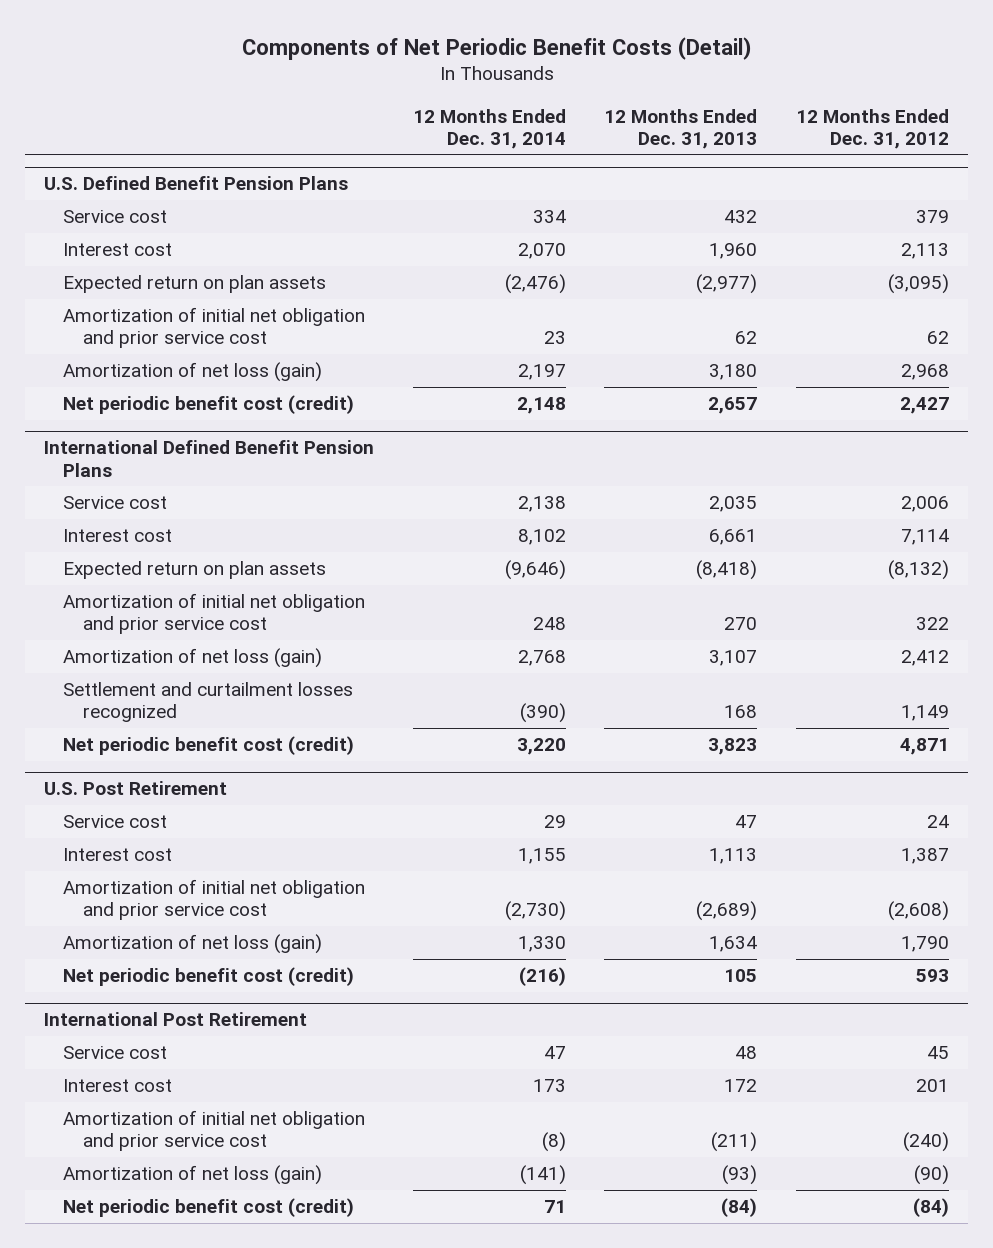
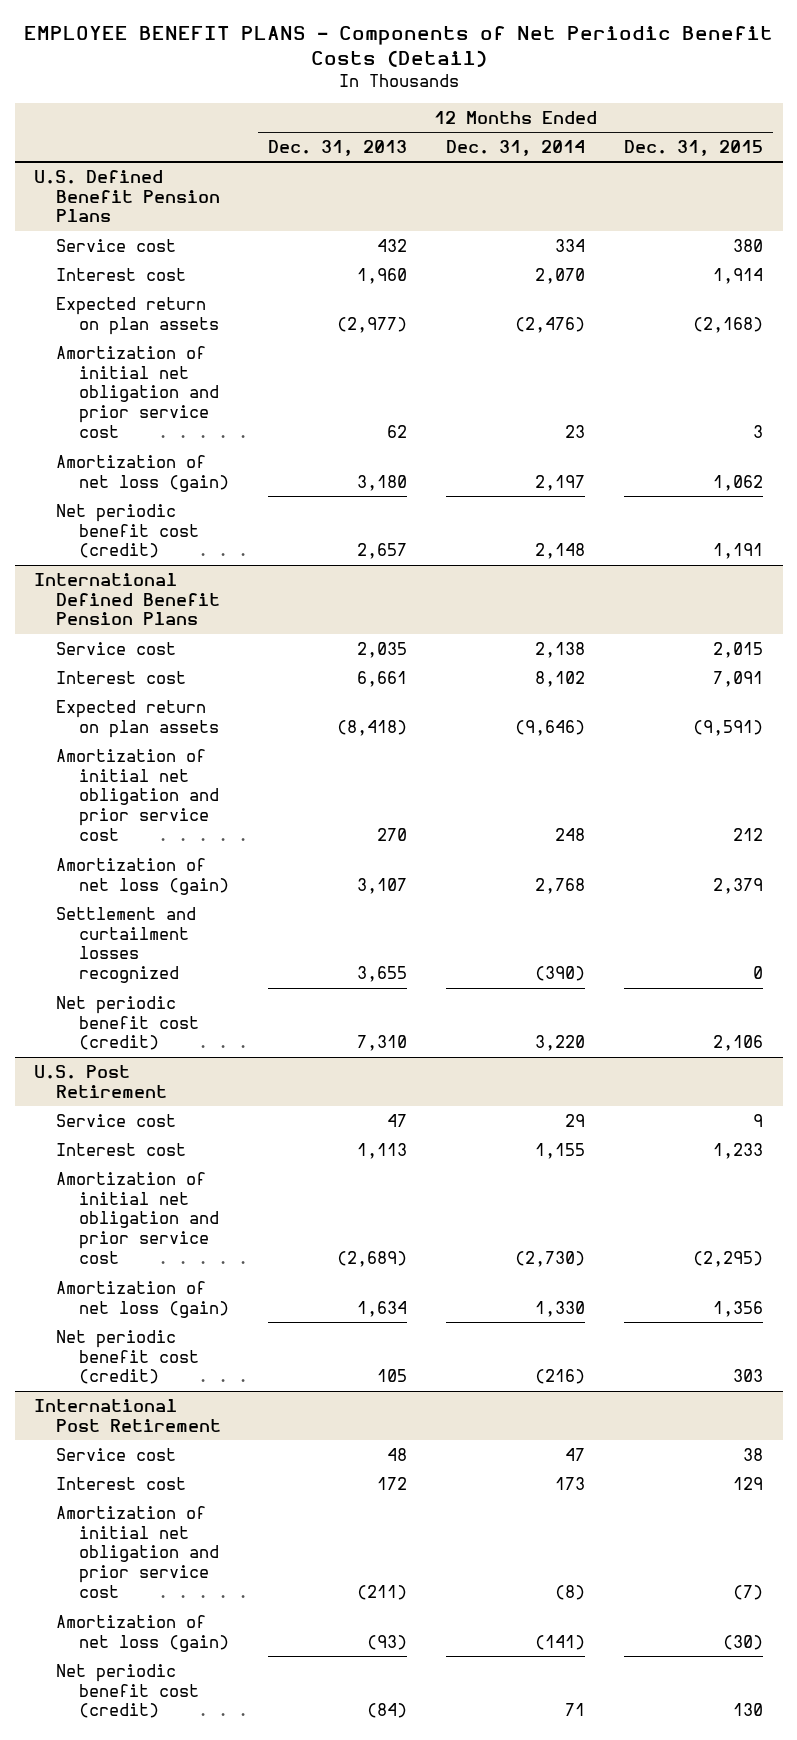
- Components of Net Periodic Benefit Costs (Detail)
+ EMPLOYEE BENEFIT PLANS - Components of Net Periodic Benefit Costs (Detail)
- | 12 Months Ended Dec. 31, 2014 | 12 Months Ended Dec. 31, 2013 | 12 Months Ended Dec. 31, 2012
+ | 12 Months Ended Dec. 31, 2013 | 12 Months Ended Dec. 31, 2014 | 12 Months Ended Dec. 31, 2015
@ International Defined Benefit Pension Plans
- Settlement and curtailment losses recognized | (390) | 168 | 1,149
- Net periodic benefit cost (credit) | 3,220 | 3,823 | 4,871
+ Settlement and curtailment losses recognized | 3,655 | (390) | 0
+ Net periodic benefit cost (credit) | 7,310 | 3,220 | 2,106

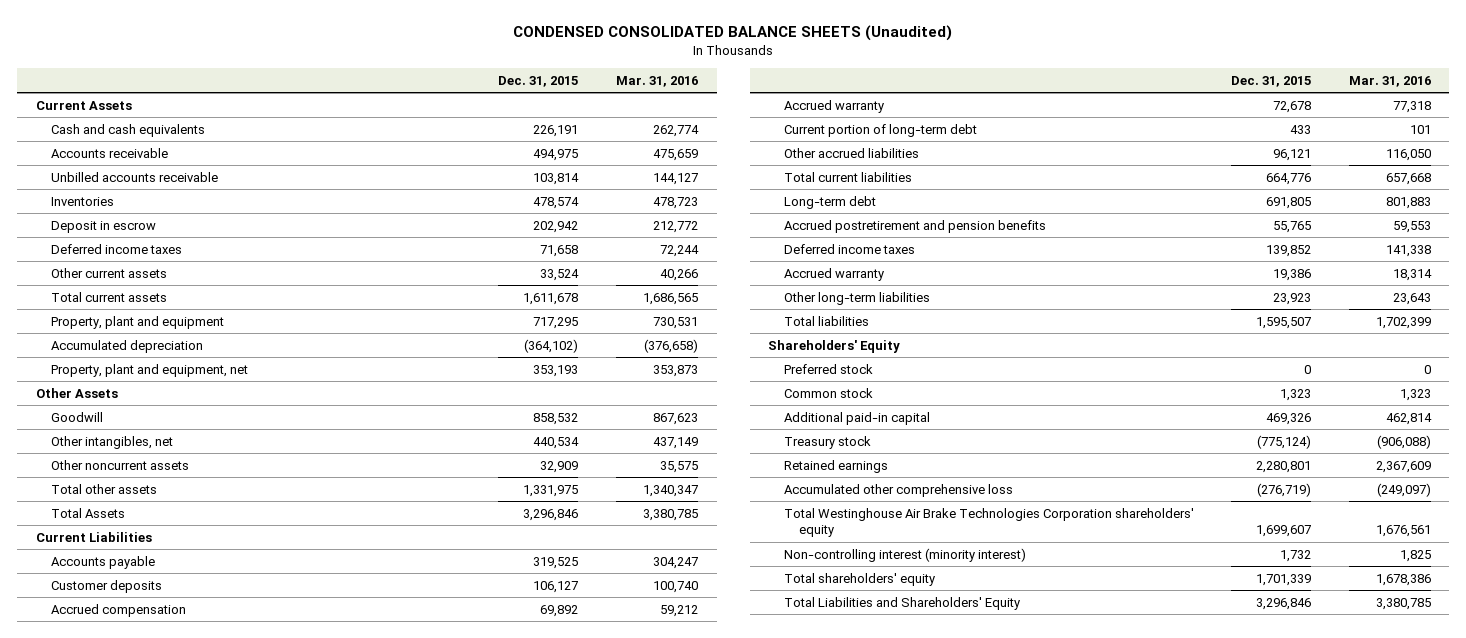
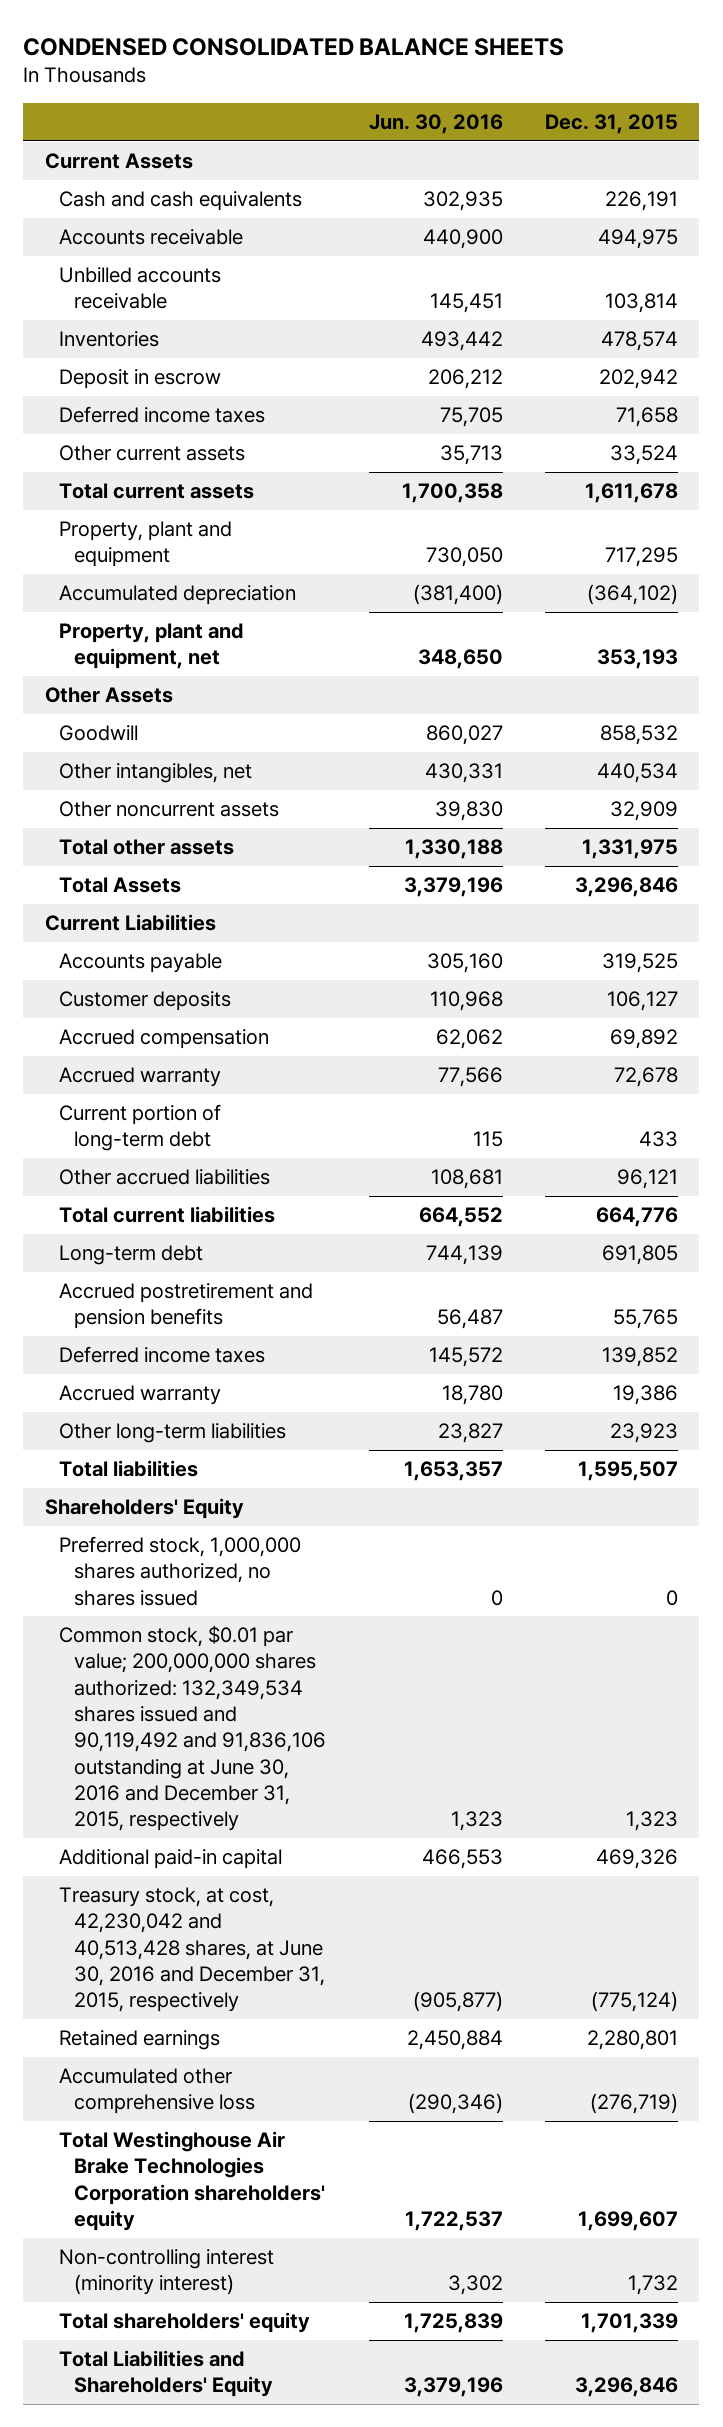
- CONDENSED CONSOLIDATED BALANCE SHEETS (Unaudited)
+ CONDENSED CONSOLIDATED BALANCE SHEETS
- | Dec. 31, 2015 | Mar. 31, 2016
+ | Jun. 30, 2016 | Dec. 31, 2015
- Preferred stock | 0 | 0
- Common stock | 1,323 | 1,323
+ Preferred stock, 1,000,000 shares authorized, no shares issued | 0 | 0
+ Common stock, $0.01 par value; 200,000,000 shares authorized: 132,349,534 shares issued and 90,119,492 and 91,836,106 outstanding at June 30, 2016 and December 31, 2015, respectively | 1,323 | 1,323
- Treasury stock | (775,124) | (906,088)
+ Treasury stock, at cost, 42,230,042 and 40,513,428 shares, at June 30, 2016 and December 31, 2015, respectively | (905,877) | (775,124)

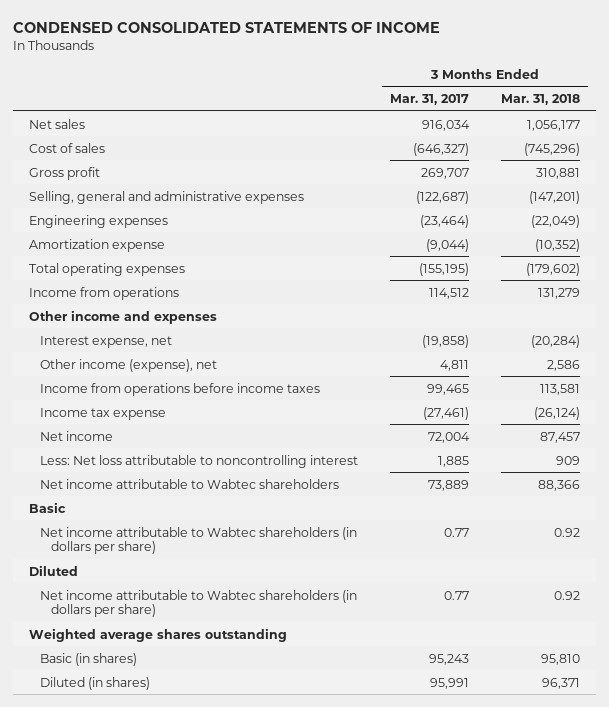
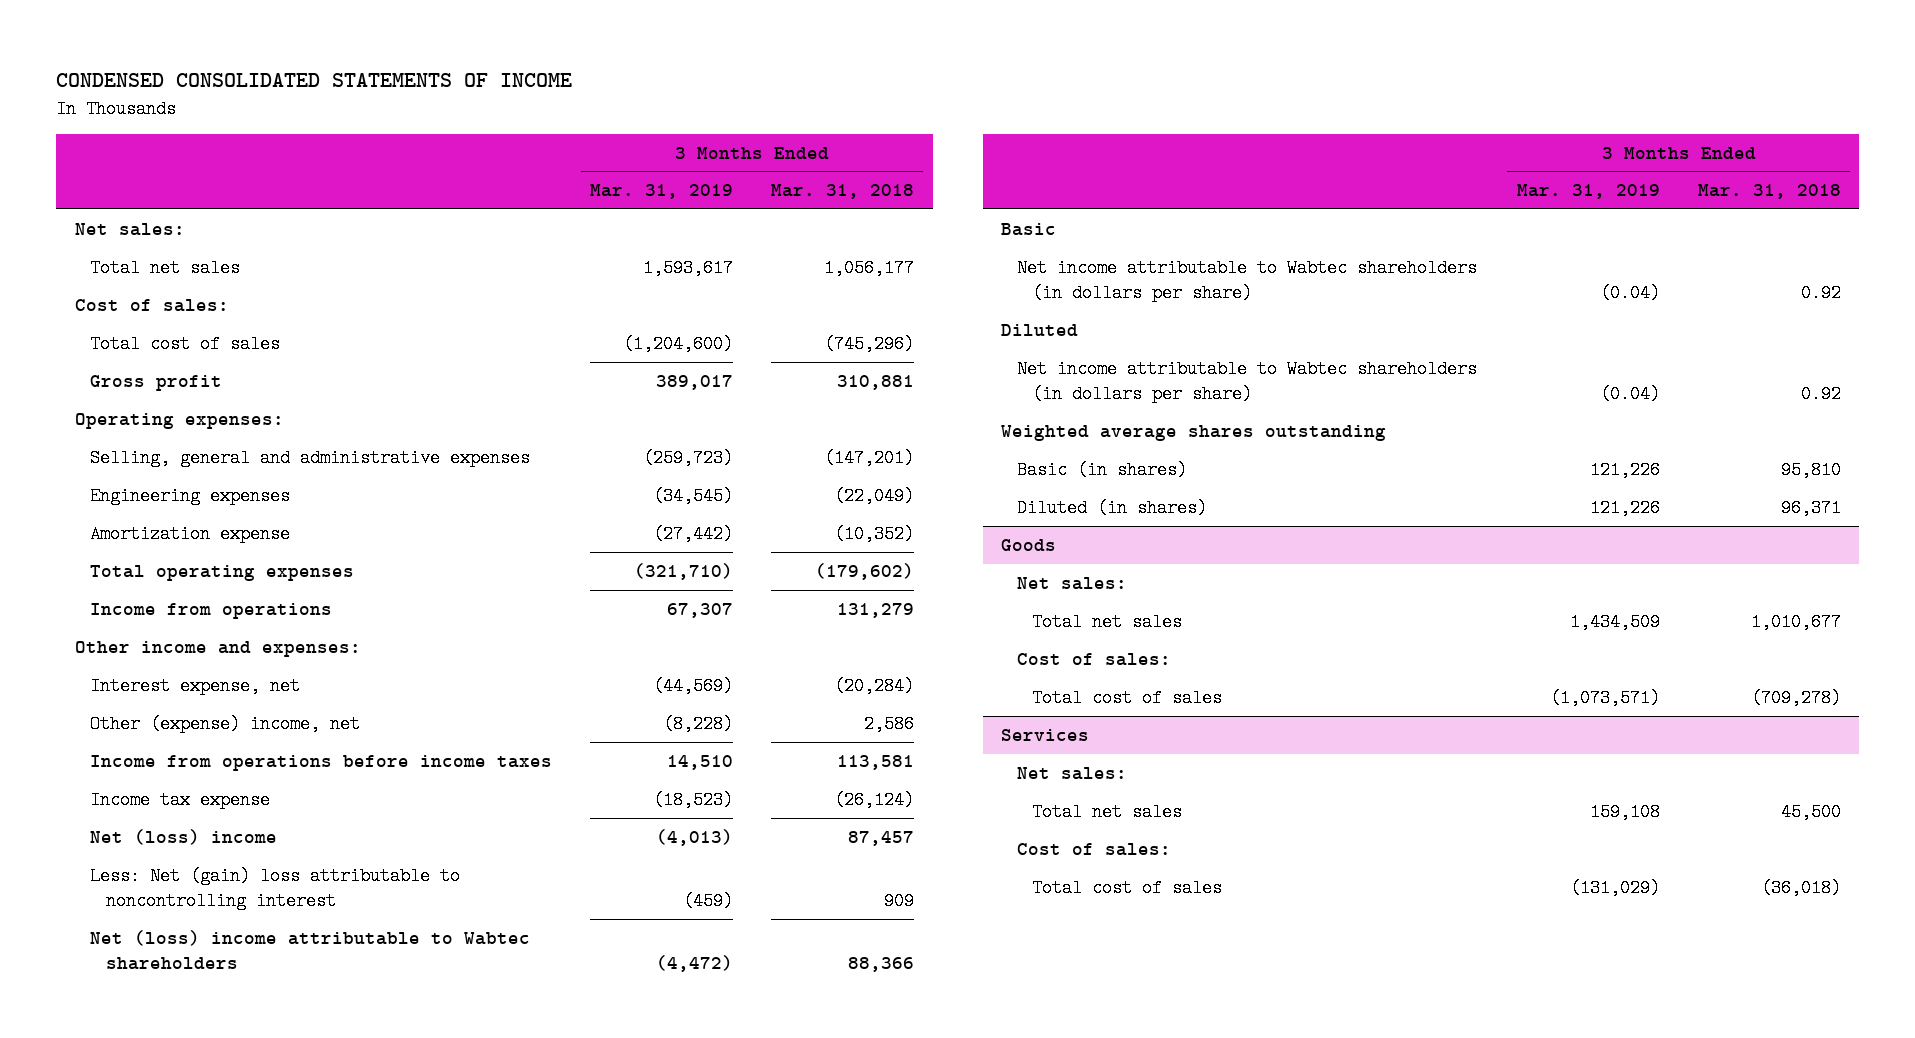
- | 3 Months Ended Mar. 31, 2017 | 3 Months Ended Mar. 31, 2018
+ | 3 Months Ended Mar. 31, 2019 | 3 Months Ended Mar. 31, 2018
- Net sales | 916,034 | 1,056,177
- Cost of sales | (646,327) | (745,296)
+ Net sales:
+ Total net sales | 1,593,617 | 1,056,177
+ Cost of sales:
+ Total cost of sales | (1,204,600) | (745,296)
+ Operating expenses:
- Other income and expenses
+ Other income and expenses:
- Other income (expense), net | 4,811 | 2,586
+ Other (expense) income, net | (8,228) | 2,586
- Net income | 72,004 | 87,457
- Less: Net loss attributable to noncontrolling interest | 1,885 | 909
- Net income attributable to Wabtec shareholders | 73,889 | 88,366
+ Net (loss) income | (4,013) | 87,457
+ Less: Net (gain) loss attributable to noncontrolling interest | (459) | 909
+ Net (loss) income attributable to Wabtec shareholders | (4,472) | 88,366
+ Goods
+ Net sales:
+ Total net sales | 1,434,509 | 1,010,677
+ Cost of sales:
+ Total cost of sales | (1,073,571) | (709,278)
+ Services
+ Net sales:
+ Total net sales | 159,108 | 45,500
+ Cost of sales:
+ Total cost of sales | (131,029) | (36,018)

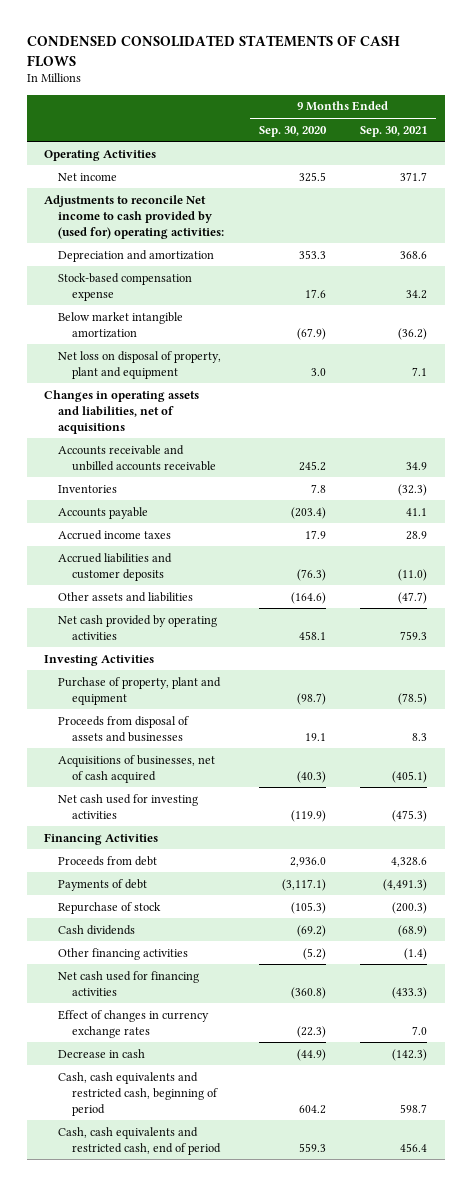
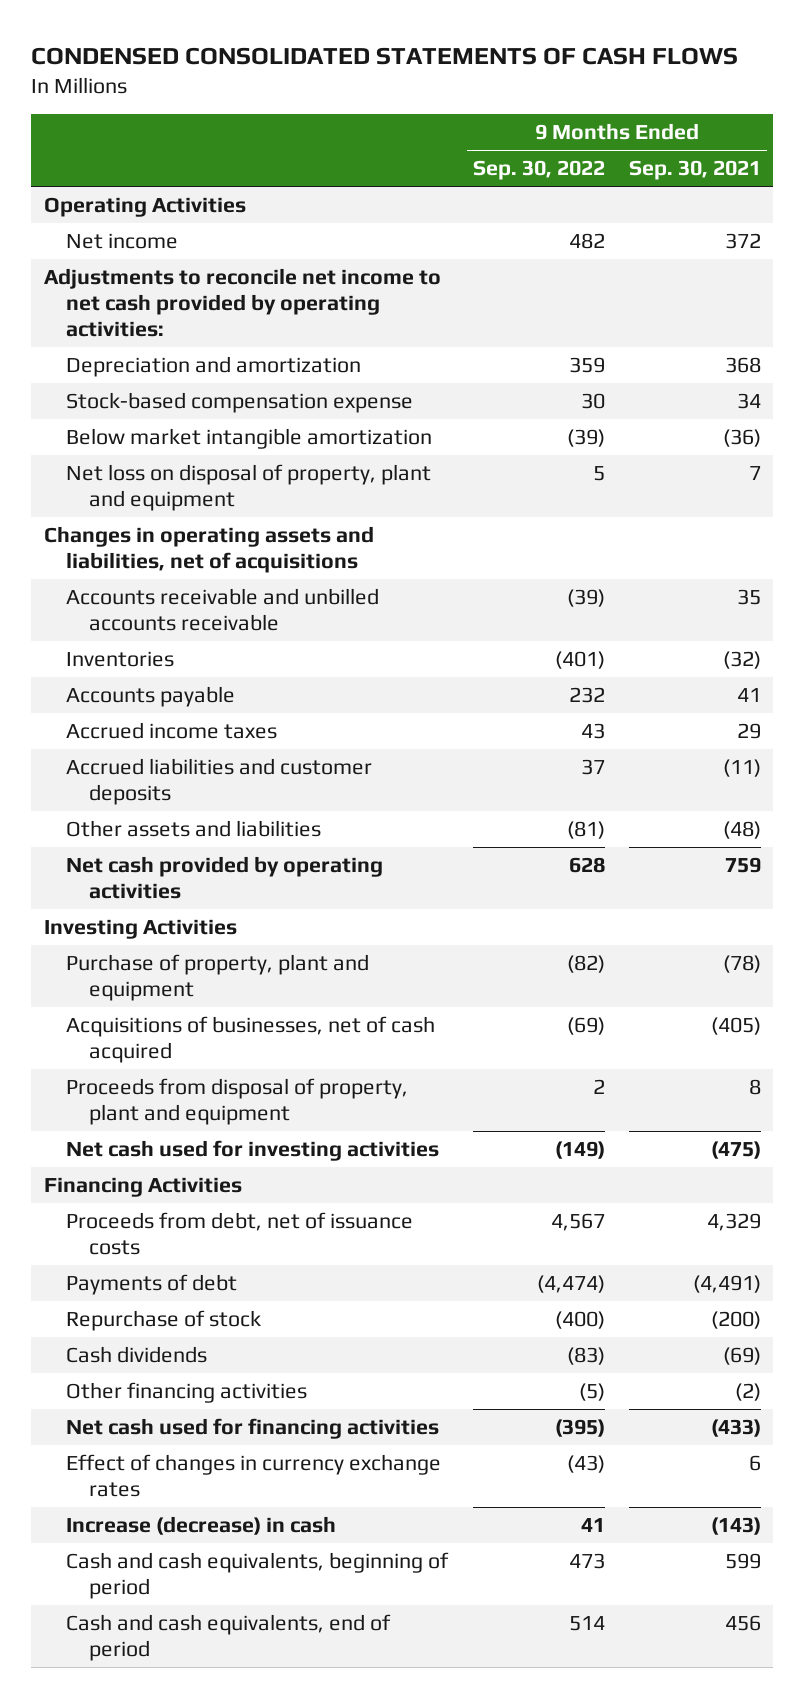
- | 9 Months Ended Sep. 30, 2020 | 9 Months Ended Sep. 30, 2021
+ | 9 Months Ended Sep. 30, 2022 | 9 Months Ended Sep. 30, 2021
- Net income | 325.5 | 371.7
- Adjustments to reconcile Net income to cash provided by (used for) operating activities:
- Depreciation and amortization | 353.3 | 368.6
- Stock-based compensation expense | 17.6 | 34.2
- Below market intangible amortization | (67.9) | (36.2)
- Net loss on disposal of property, plant and equipment | 3.0 | 7.1
+ Net income | 482 | 372
+ Adjustments to reconcile net income to net cash provided by operating activities:
+ Depreciation and amortization | 359 | 368
+ Stock-based compensation expense | 30 | 34
+ Below market intangible amortization | (39) | (36)
+ Net loss on disposal of property, plant and equipment | 5 | 7
- Accounts receivable and unbilled accounts receivable | 245.2 | 34.9
- Inventories | 7.8 | (32.3)
- Accounts payable | (203.4) | 41.1
- Accrued income taxes | 17.9 | 28.9
- Accrued liabilities and customer deposits | (76.3) | (11.0)
- Other assets and liabilities | (164.6) | (47.7)
- Net cash provided by operating activities | 458.1 | 759.3
+ Accounts receivable and unbilled accounts receivable | (39) | 35
+ Inventories | (401) | (32)
+ Accounts payable | 232 | 41
+ Accrued income taxes | 43 | 29
+ Accrued liabilities and customer deposits | 37 | (11)
+ Other assets and liabilities | (81) | (48)
+ Net cash provided by operating activities | 628 | 759
- Purchase of property, plant and equipment | (98.7) | (78.5)
- Proceeds from disposal of assets and businesses | 19.1 | 8.3
- Acquisitions of businesses, net of cash acquired | (40.3) | (405.1)
- Net cash used for investing activities | (119.9) | (475.3)
+ Purchase of property, plant and equipment | (82) | (78)
+ Acquisitions of businesses, net of cash acquired | (69) | (405)
+ Proceeds from disposal of property, plant and equipment | 2 | 8
+ Net cash used for investing activities | (149) | (475)
- Proceeds from debt | 2,936.0 | 4,328.6
- Payments of debt | (3,117.1) | (4,491.3)
- Repurchase of stock | (105.3) | (200.3)
- Cash dividends | (69.2) | (68.9)
- Other financing activities | (5.2) | (1.4)
- Net cash used for financing activities | (360.8) | (433.3)
- Effect of changes in currency exchange rates | (22.3) | 7.0
- Decrease in cash | (44.9) | (142.3)
- Cash, cash equivalents and restricted cash, beginning of period | 604.2 | 598.7
- Cash, cash equivalents and restricted cash, end of period | 559.3 | 456.4
+ Proceeds from debt, net of issuance costs | 4,567 | 4,329
+ Payments of debt | (4,474) | (4,491)
+ Repurchase of stock | (400) | (200)
+ Cash dividends | (83) | (69)
+ Other financing activities | (5) | (2)
+ Net cash used for financing activities | (395) | (433)
+ Effect of changes in currency exchange rates | (43) | 6
+ Increase (decrease) in cash | 41 | (143)
+ Cash and cash equivalents, beginning of period | 473 | 599
+ Cash and cash equivalents, end of period | 514 | 456

